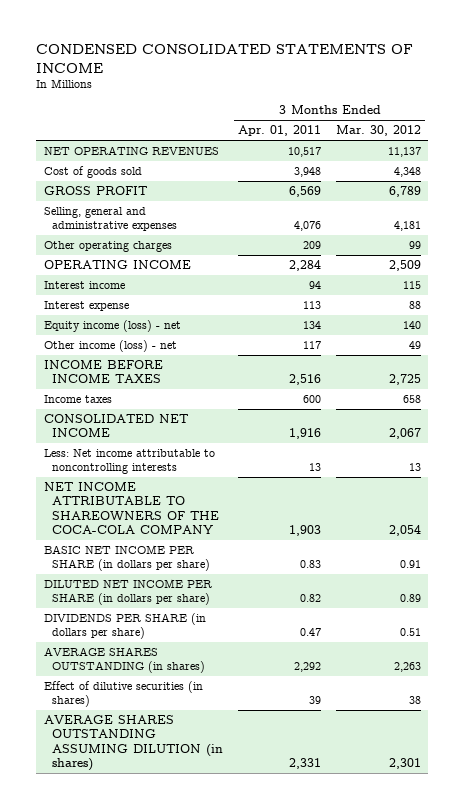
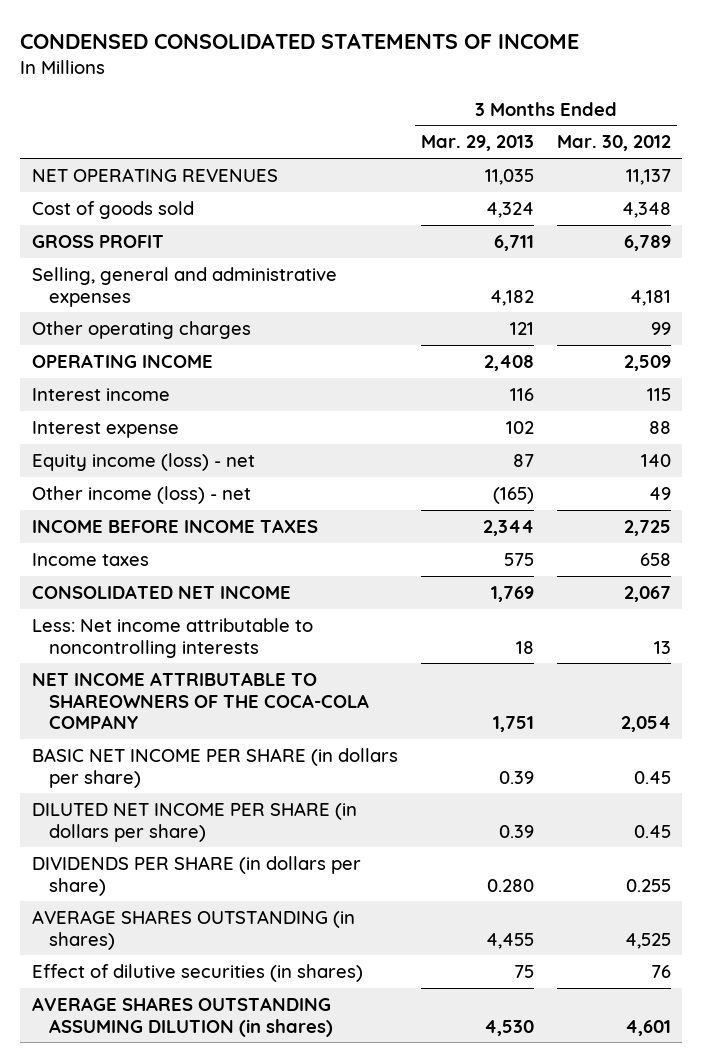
- | 3 Months Ended Apr. 01, 2011 | 3 Months Ended Mar. 30, 2012
+ | 3 Months Ended Mar. 29, 2013 | 3 Months Ended Mar. 30, 2012
- BASIC NET INCOME PER SHARE (in dollars per share) | 0.83 | 0.91
- DILUTED NET INCOME PER SHARE (in dollars per share) | 0.82 | 0.89
- DIVIDENDS PER SHARE (in dollars per share) | 0.47 | 0.51
- AVERAGE SHARES OUTSTANDING (in shares) | 2,292 | 2,263
- Effect of dilutive securities (in shares) | 39 | 38
- AVERAGE SHARES OUTSTANDING ASSUMING DILUTION (in shares) | 2,331 | 2,301
+ BASIC NET INCOME PER SHARE (in dollars per share) | 0.39 | 0.45
+ DILUTED NET INCOME PER SHARE (in dollars per share) | 0.39 | 0.45
+ DIVIDENDS PER SHARE (in dollars per share) | 0.280 | 0.255
+ AVERAGE SHARES OUTSTANDING (in shares) | 4,455 | 4,525
+ Effect of dilutive securities (in shares) | 75 | 76
+ AVERAGE SHARES OUTSTANDING ASSUMING DILUTION (in shares) | 4,530 | 4,601

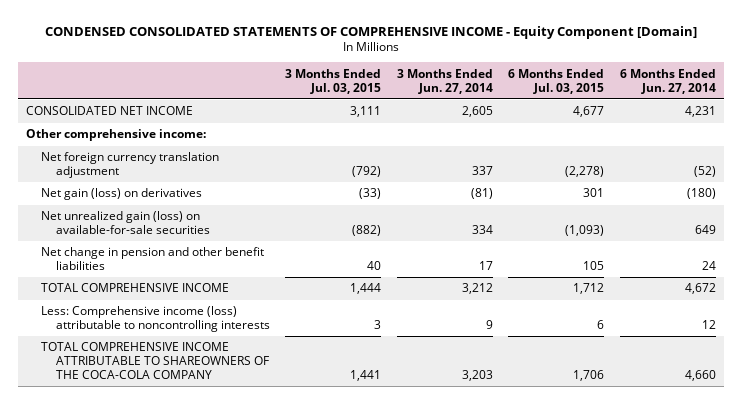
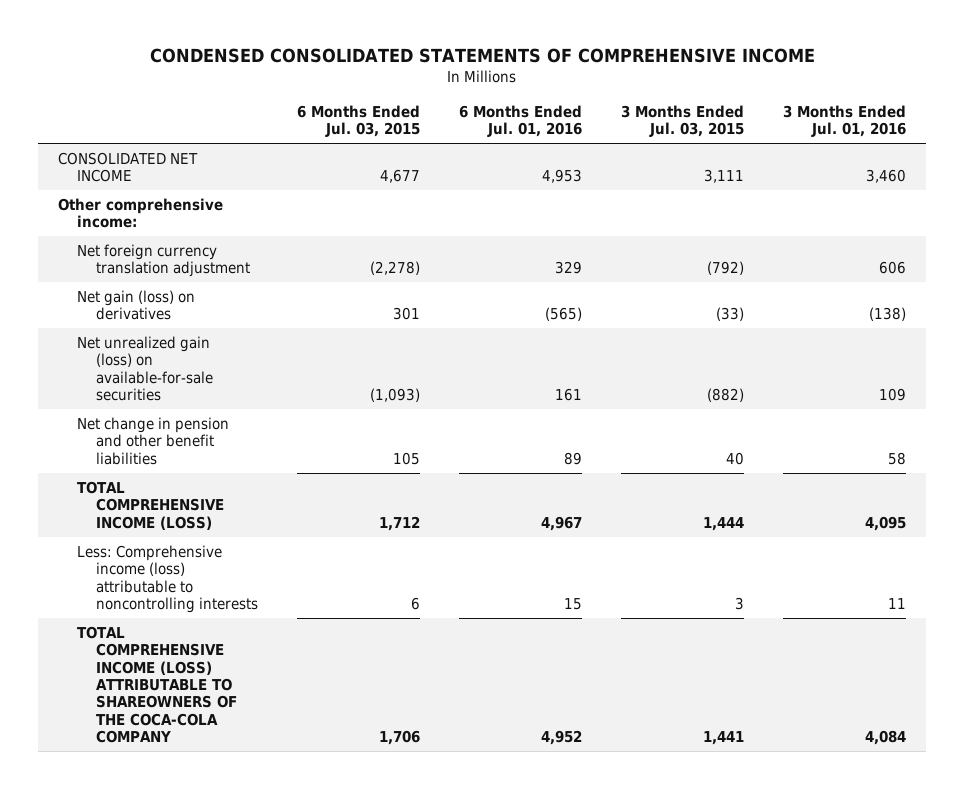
- CONDENSED CONSOLIDATED STATEMENTS OF COMPREHENSIVE INCOME - Equity Component [Domain]
+ CONDENSED CONSOLIDATED STATEMENTS OF COMPREHENSIVE INCOME
- | 3 Months Ended Jul. 03, 2015 | 3 Months Ended Jun. 27, 2014 | 6 Months Ended Jul. 03, 2015 | 6 Months Ended Jun. 27, 2014
+ | 6 Months Ended Jul. 03, 2015 | 6 Months Ended Jul. 01, 2016 | 3 Months Ended Jul. 03, 2015 | 3 Months Ended Jul. 01, 2016
- TOTAL COMPREHENSIVE INCOME | 1,444 | 3,212 | 1,712 | 4,672
+ TOTAL COMPREHENSIVE INCOME (LOSS) | 1,712 | 4,967 | 1,444 | 4,095
- TOTAL COMPREHENSIVE INCOME ATTRIBUTABLE TO SHAREOWNERS OF THE COCA-COLA COMPANY | 1,441 | 3,203 | 1,706 | 4,660
+ TOTAL COMPREHENSIVE INCOME (LOSS) ATTRIBUTABLE TO SHAREOWNERS OF THE COCA-COLA COMPANY | 1,706 | 4,952 | 1,441 | 4,084

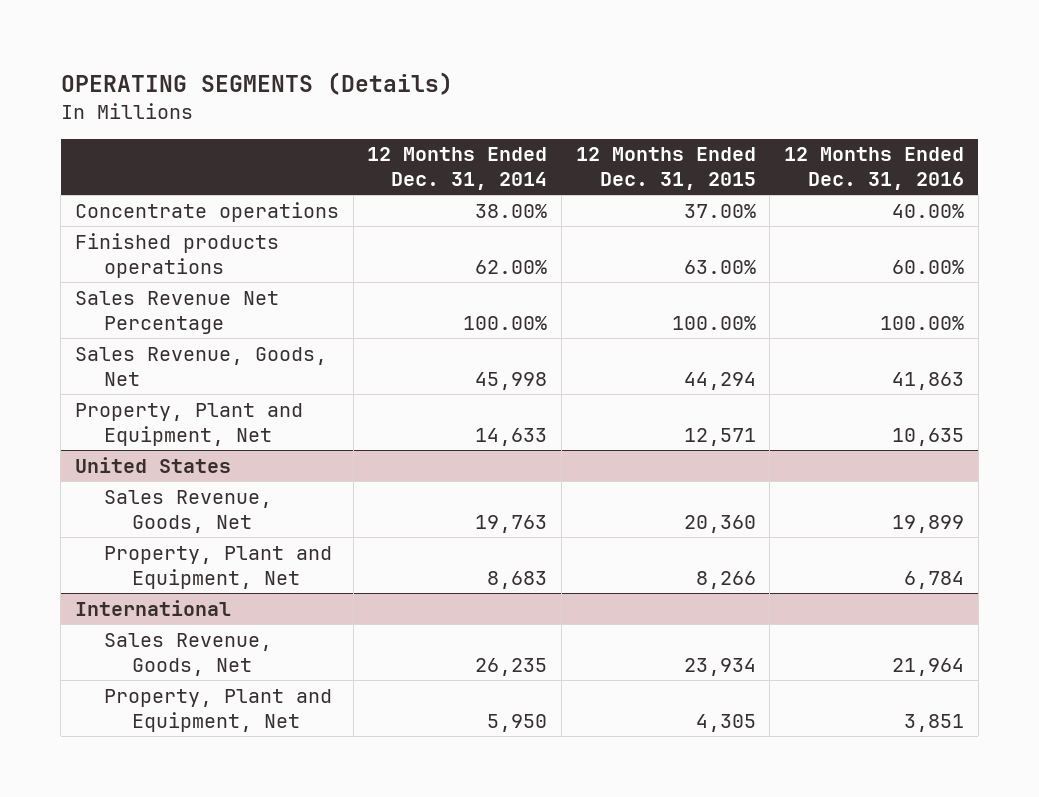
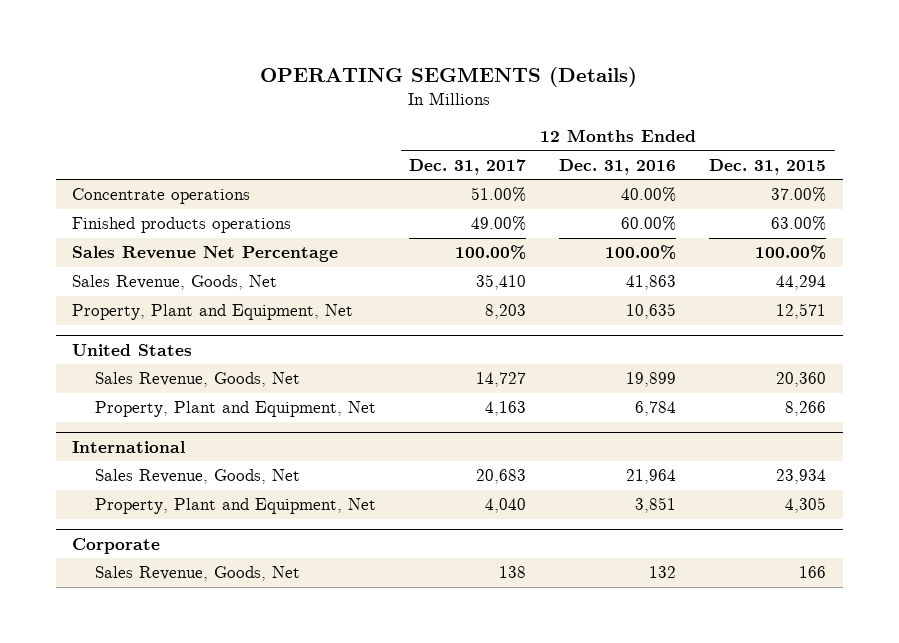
- | 12 Months Ended Dec. 31, 2014 | 12 Months Ended Dec. 31, 2015 | 12 Months Ended Dec. 31, 2016
+ | 12 Months Ended Dec. 31, 2017 | 12 Months Ended Dec. 31, 2016 | 12 Months Ended Dec. 31, 2015
+ Corporate
+ Sales Revenue, Goods, Net | 138 | 132 | 166

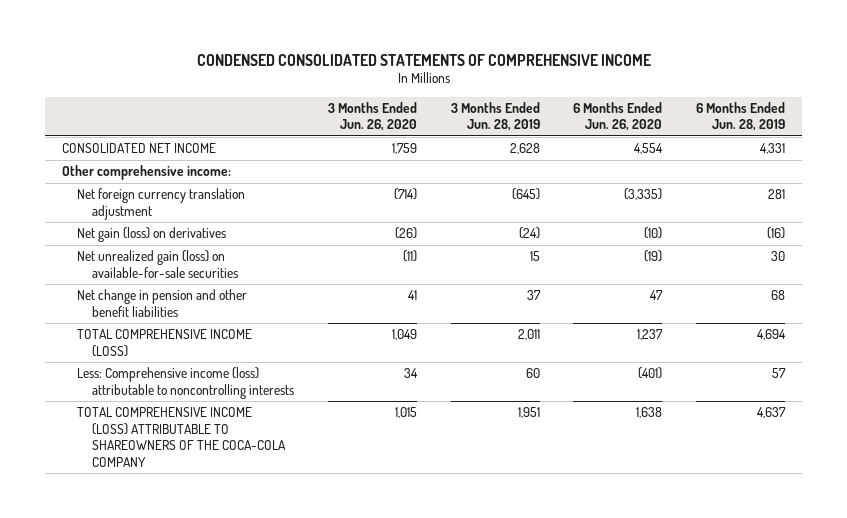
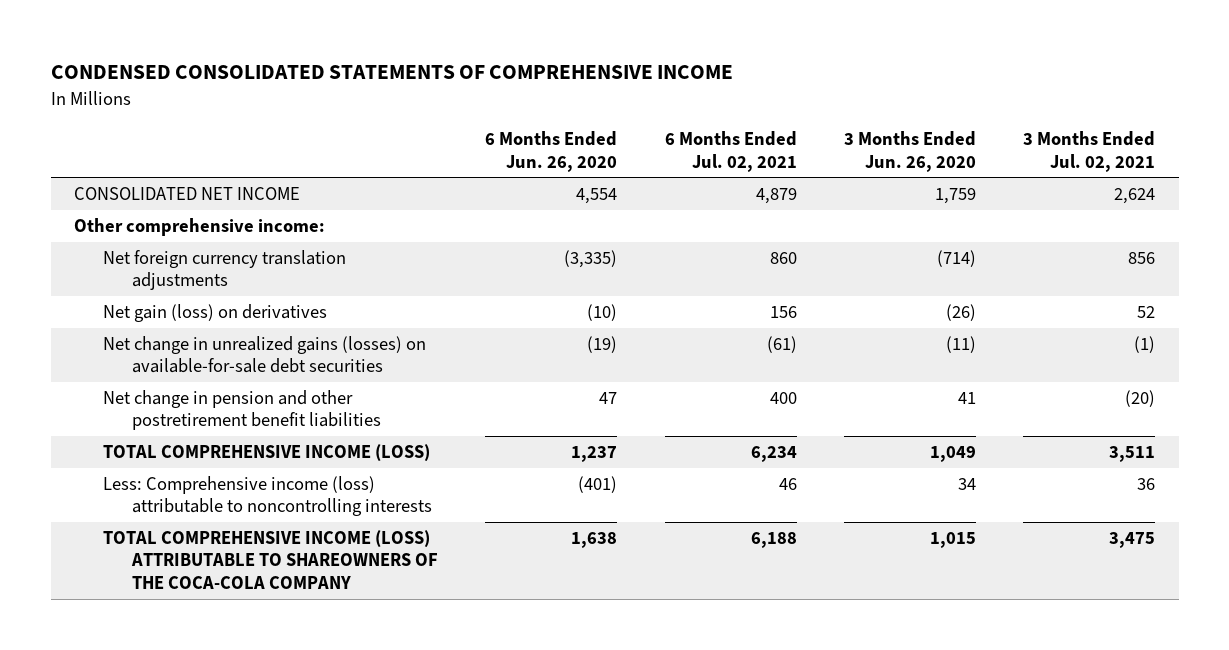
- | 3 Months Ended Jun. 26, 2020 | 3 Months Ended Jun. 28, 2019 | 6 Months Ended Jun. 26, 2020 | 6 Months Ended Jun. 28, 2019
+ | 6 Months Ended Jun. 26, 2020 | 6 Months Ended Jul. 02, 2021 | 3 Months Ended Jun. 26, 2020 | 3 Months Ended Jul. 02, 2021
- Net foreign currency translation adjustment | (714) | (645) | (3,335) | 281
+ Net foreign currency translation adjustments | (3,335) | 860 | (714) | 856
- Net unrealized gain (loss) on available-for-sale securities | (11) | 15 | (19) | 30
- Net change in pension and other benefit liabilities | 41 | 37 | 47 | 68
+ Net change in unrealized gains (losses) on available-for-sale debt securities | (19) | (61) | (11) | (1)
+ Net change in pension and other postretirement benefit liabilities | 47 | 400 | 41 | (20)

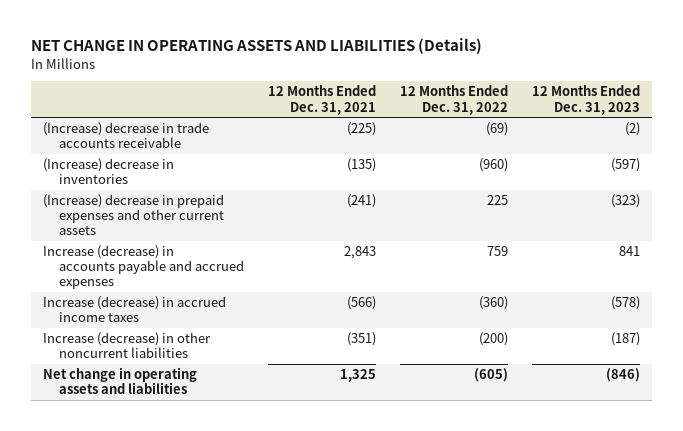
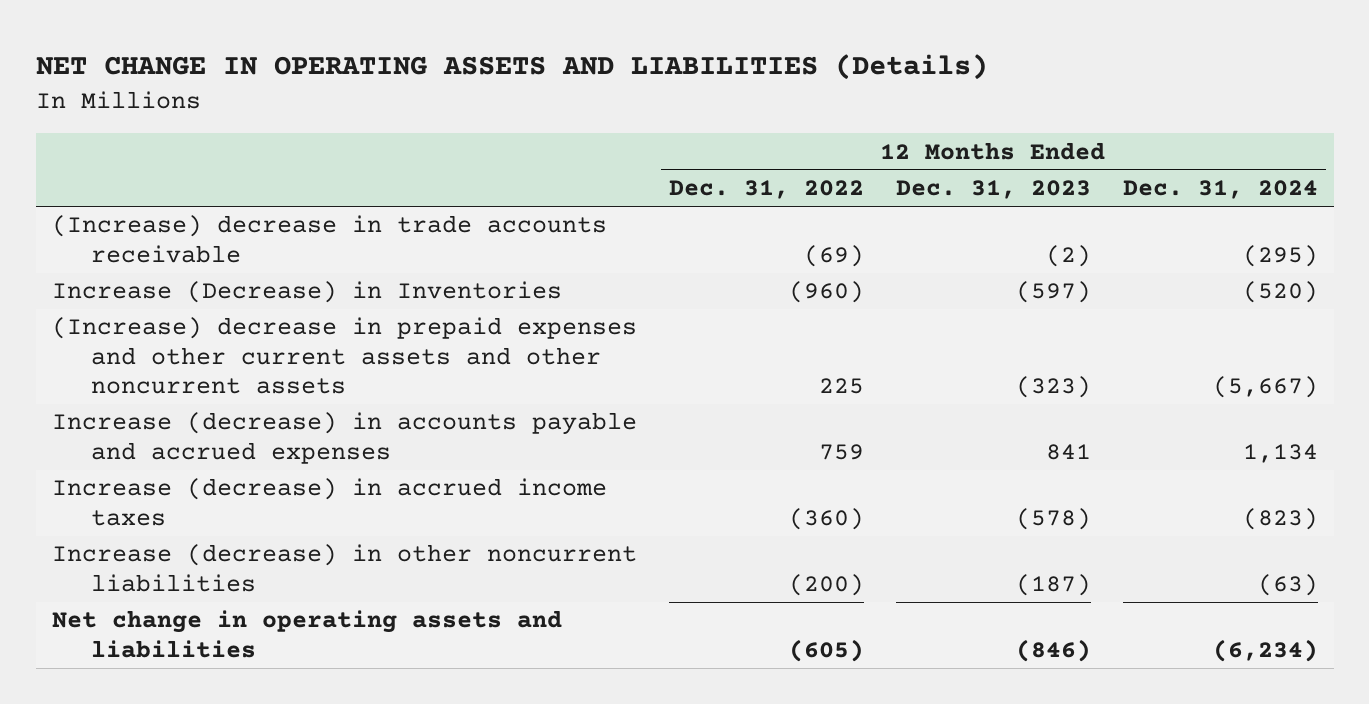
- | 12 Months Ended Dec. 31, 2021 | 12 Months Ended Dec. 31, 2022 | 12 Months Ended Dec. 31, 2023
+ | 12 Months Ended Dec. 31, 2022 | 12 Months Ended Dec. 31, 2023 | 12 Months Ended Dec. 31, 2024
- (Increase) decrease in inventories | (135) | (960) | (597)
- (Increase) decrease in prepaid expenses and other current assets | (241) | 225 | (323)
+ Increase (Decrease) in Inventories | (960) | (597) | (520)
+ (Increase) decrease in prepaid expenses and other current assets and other noncurrent assets | 225 | (323) | (5,667)

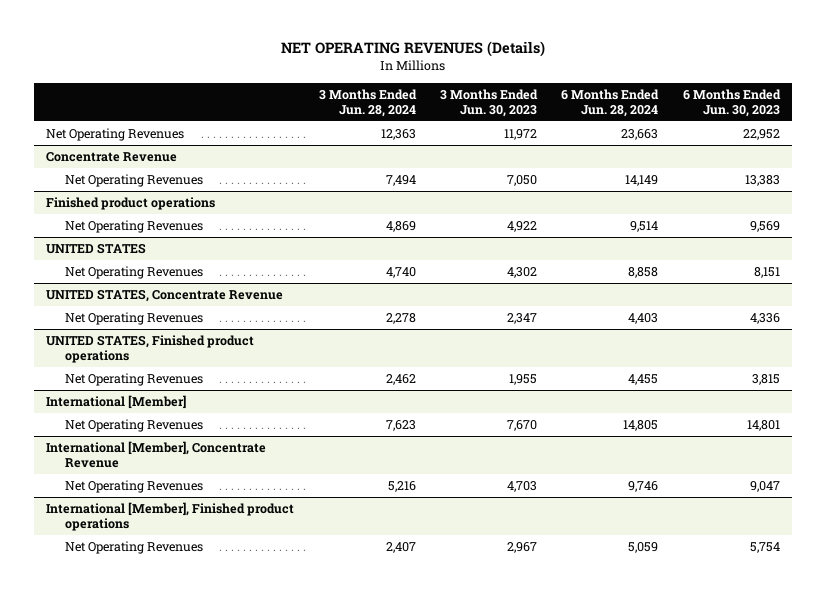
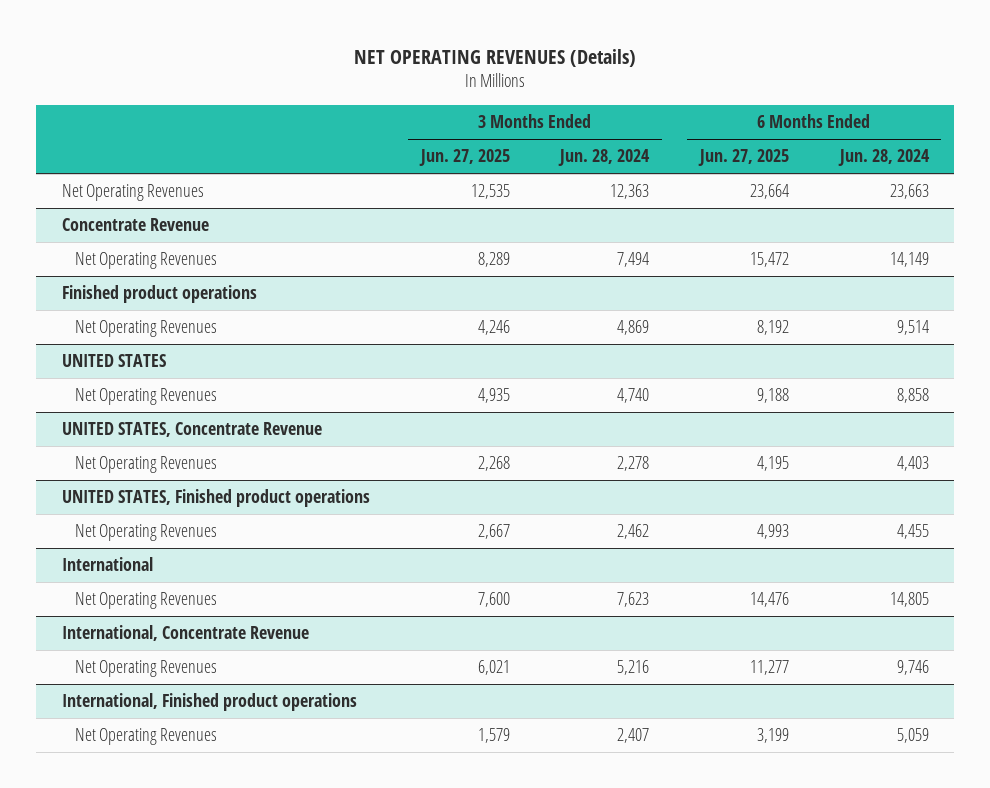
- | 3 Months Ended Jun. 28, 2024 | 3 Months Ended Jun. 30, 2023 | 6 Months Ended Jun. 28, 2024 | 6 Months Ended Jun. 30, 2023
+ | 3 Months Ended Jun. 27, 2025 | 3 Months Ended Jun. 28, 2024 | 6 Months Ended Jun. 27, 2025 | 6 Months Ended Jun. 28, 2024
- International [Member]
+ International
- International [Member], Concentrate Revenue
+ International, Concentrate Revenue
- International [Member], Finished product operations
+ International, Finished product operations

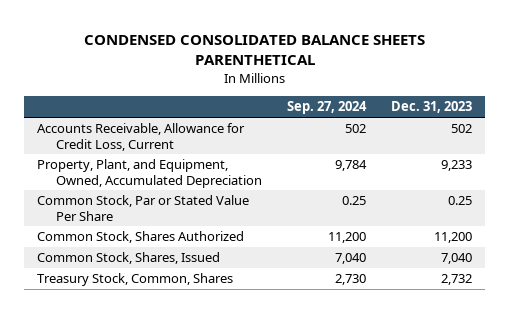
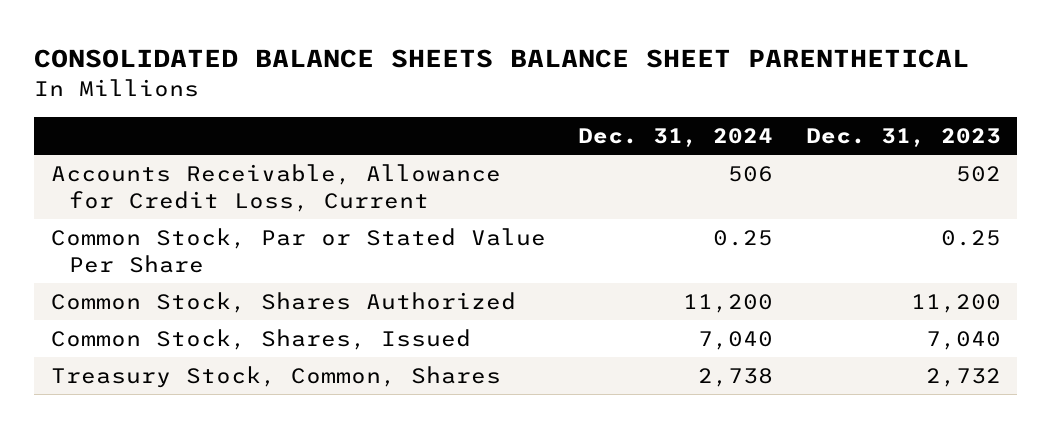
- CONDENSED CONSOLIDATED BALANCE SHEETS PARENTHETICAL
+ CONSOLIDATED BALANCE SHEETS BALANCE SHEET PARENTHETICAL
- | Sep. 27, 2024 | Dec. 31, 2023
+ | Dec. 31, 2024 | Dec. 31, 2023
- Property, Plant, and Equipment, Owned, Accumulated Depreciation | 9,784 | 9,233

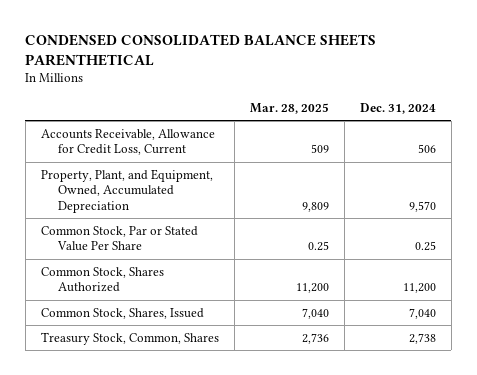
- CONSOLIDATED BALANCE SHEETS BALANCE SHEET PARENTHETICAL
+ CONDENSED CONSOLIDATED BALANCE SHEETS PARENTHETICAL
- | Dec. 31, 2024 | Dec. 31, 2023
+ | Mar. 28, 2025 | Dec. 31, 2024
+ Property, Plant, and Equipment, Owned, Accumulated Depreciation | 9,809 | 9,570

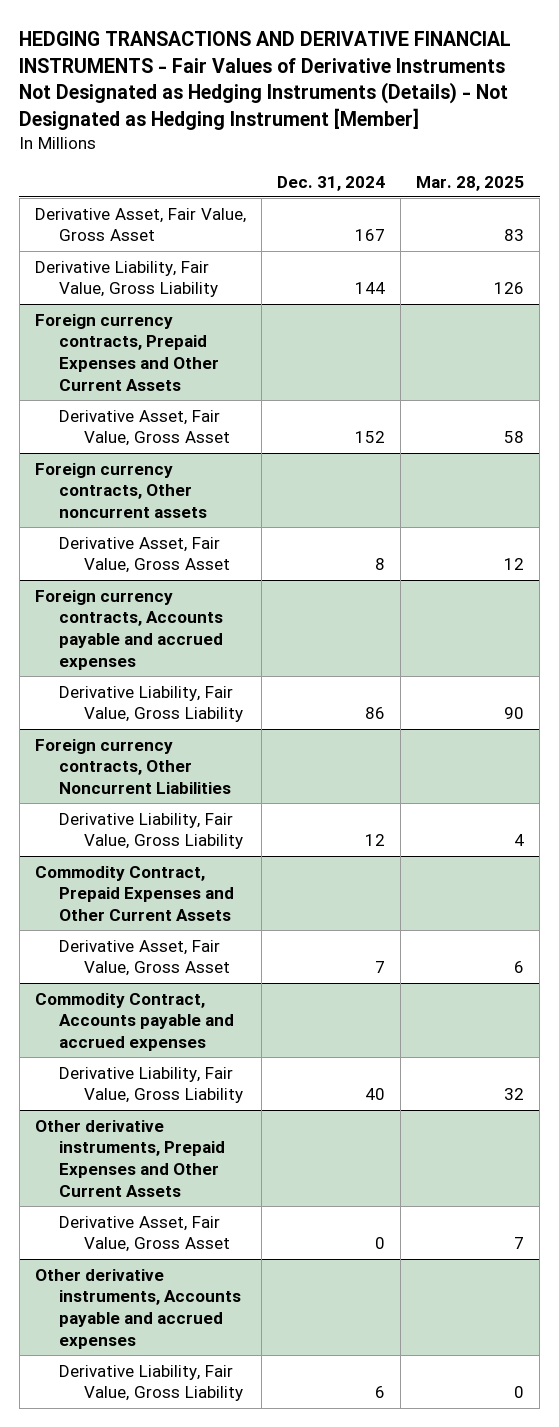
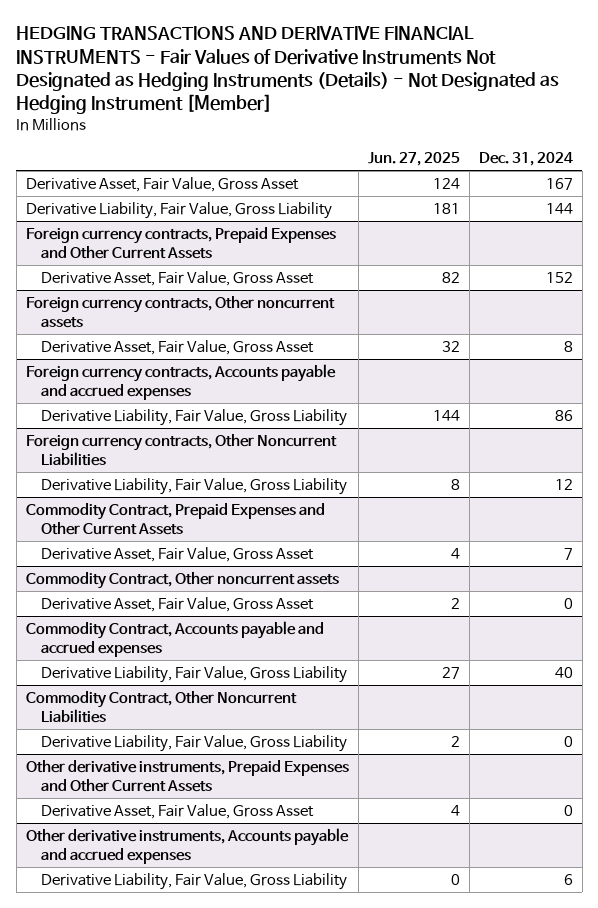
- | Dec. 31, 2024 | Mar. 28, 2025
+ | Jun. 27, 2025 | Dec. 31, 2024
+ Commodity Contract, Other noncurrent assets
+ Derivative Asset, Fair Value, Gross Asset | 2 | 0
+ Commodity Contract, Other Noncurrent Liabilities
+ Derivative Liability, Fair Value, Gross Liability | 2 | 0

